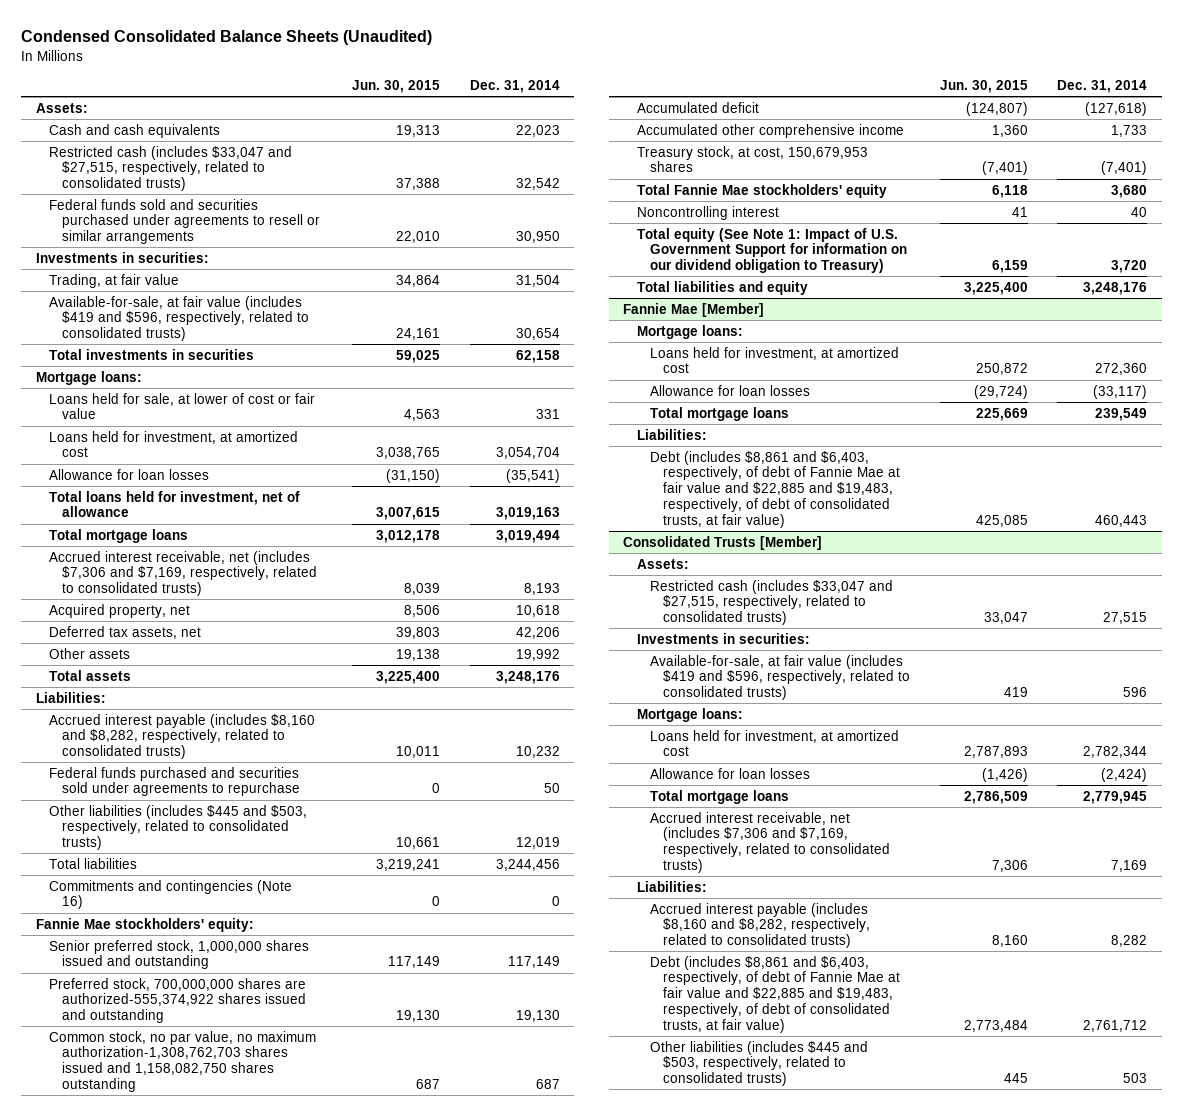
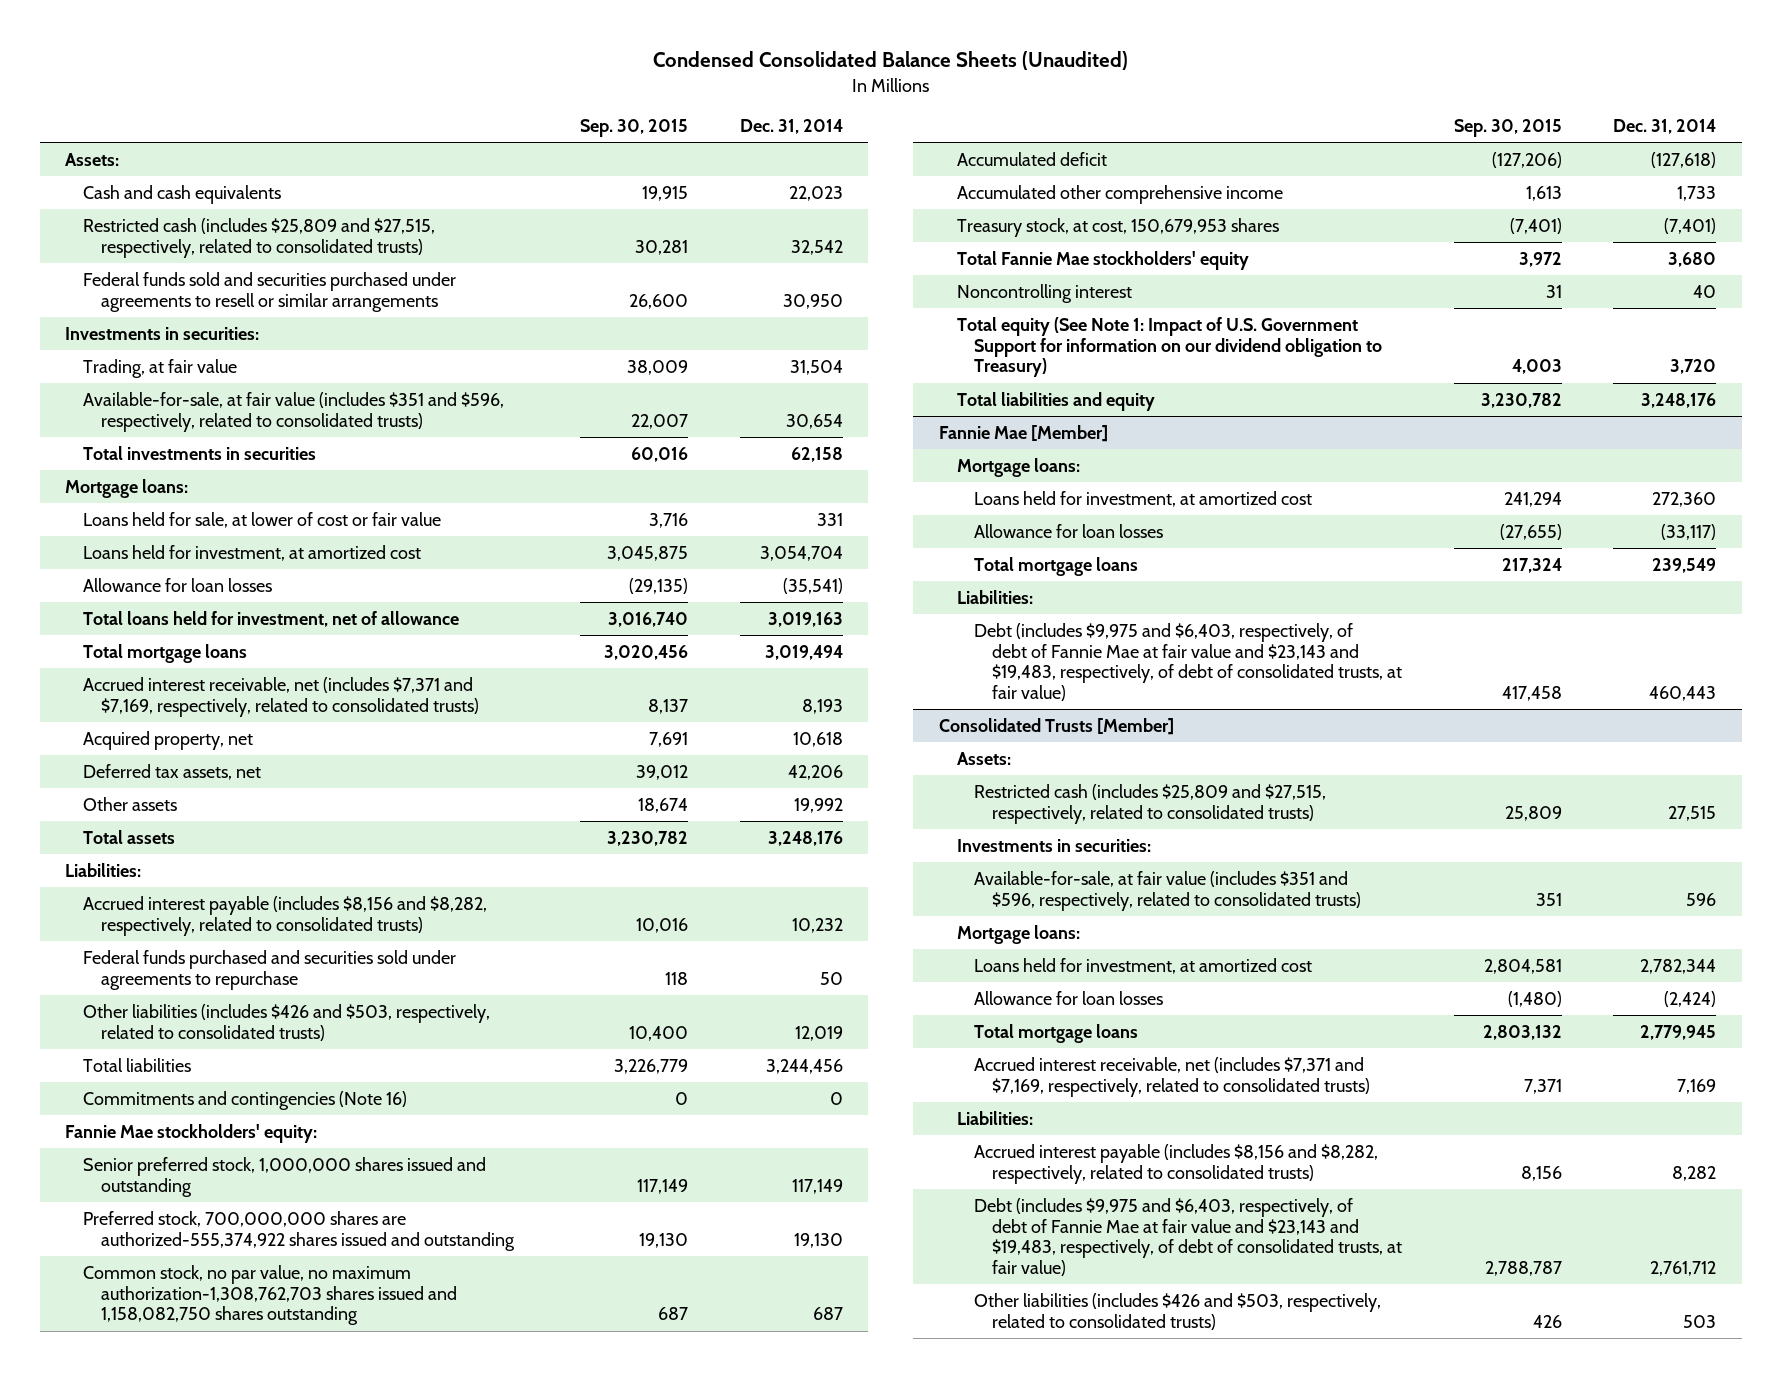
- | Jun. 30, 2015 | Dec. 31, 2014
+ | Sep. 30, 2015 | Dec. 31, 2014
- Restricted cash (includes $33,047 and $27,515, respectively, related to consolidated trusts) | 37,388 | 32,542
+ Restricted cash (includes $25,809 and $27,515, respectively, related to consolidated trusts) | 30,281 | 32,542
- Available-for-sale, at fair value (includes $419 and $596, respectively, related to consolidated trusts) | 24,161 | 30,654
+ Available-for-sale, at fair value (includes $351 and $596, respectively, related to consolidated trusts) | 22,007 | 30,654
- Accrued interest receivable, net (includes $7,306 and $7,169, respectively, related to consolidated trusts) | 8,039 | 8,193
+ Accrued interest receivable, net (includes $7,371 and $7,169, respectively, related to consolidated trusts) | 8,137 | 8,193
- Accrued interest payable (includes $8,160 and $8,282, respectively, related to consolidated trusts) | 10,011 | 10,232
+ Accrued interest payable (includes $8,156 and $8,282, respectively, related to consolidated trusts) | 10,016 | 10,232
- Other liabilities (includes $445 and $503, respectively, related to consolidated trusts) | 10,661 | 12,019
+ Other liabilities (includes $426 and $503, respectively, related to consolidated trusts) | 10,400 | 12,019
@ Fannie Mae [Member]
- Debt (includes $8,861 and $6,403, respectively, of debt of Fannie Mae at fair value and $22,885 and $19,483, respectively, of debt of consolidated trusts, at fair value) | 425,085 | 460,443
+ Debt (includes $9,975 and $6,403, respectively, of debt of Fannie Mae at fair value and $23,143 and $19,483, respectively, of debt of consolidated trusts, at fair value) | 417,458 | 460,443
@ Consolidated Trusts [Member]
- Restricted cash (includes $33,047 and $27,515, respectively, related to consolidated trusts) | 33,047 | 27,515
+ Restricted cash (includes $25,809 and $27,515, respectively, related to consolidated trusts) | 25,809 | 27,515
- Available-for-sale, at fair value (includes $419 and $596, respectively, related to consolidated trusts) | 419 | 596
+ Available-for-sale, at fair value (includes $351 and $596, respectively, related to consolidated trusts) | 351 | 596
- Accrued interest receivable, net (includes $7,306 and $7,169, respectively, related to consolidated trusts) | 7,306 | 7,169
+ Accrued interest receivable, net (includes $7,371 and $7,169, respectively, related to consolidated trusts) | 7,371 | 7,169
- Accrued interest payable (includes $8,160 and $8,282, respectively, related to consolidated trusts) | 8,160 | 8,282
- Debt (includes $8,861 and $6,403, respectively, of debt of Fannie Mae at fair value and $22,885 and $19,483, respectively, of debt of consolidated trusts, at fair value) | 2,773,484 | 2,761,712
- Other liabilities (includes $445 and $503, respectively, related to consolidated trusts) | 445 | 503
+ Accrued interest payable (includes $8,156 and $8,282, respectively, related to consolidated trusts) | 8,156 | 8,282
+ Debt (includes $9,975 and $6,403, respectively, of debt of Fannie Mae at fair value and $23,143 and $19,483, respectively, of debt of consolidated trusts, at fair value) | 2,788,787 | 2,761,712
+ Other liabilities (includes $426 and $503, respectively, related to consolidated trusts) | 426 | 503

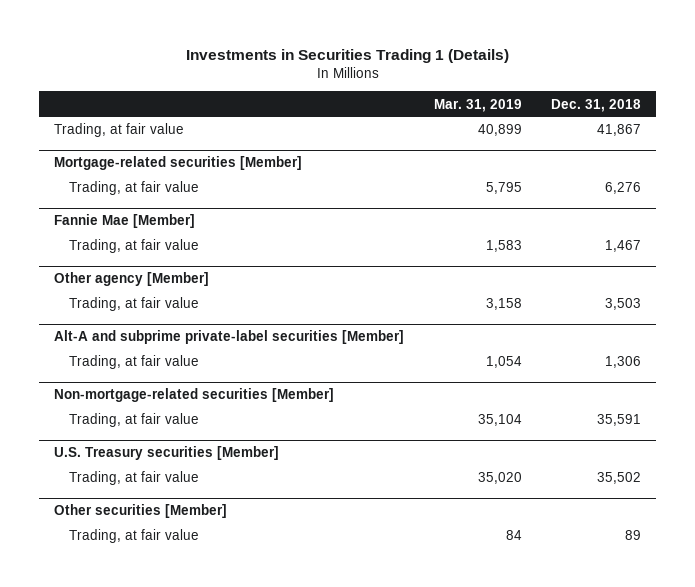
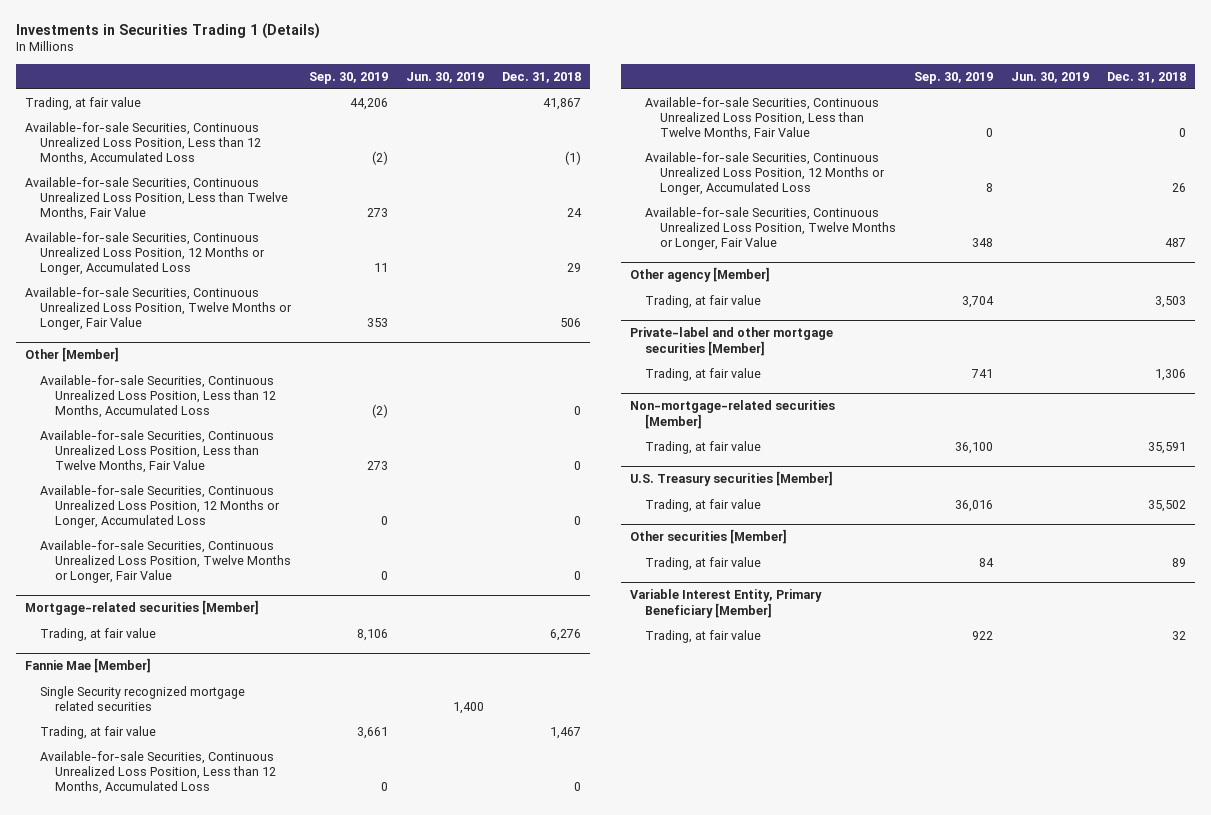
- | Mar. 31, 2019 | Dec. 31, 2018
+ | Sep. 30, 2019 | Jun. 30, 2019 | Dec. 31, 2018
+ Available-for-sale Securities, Continuous Unrealized Loss Position, Less than 12 Months, Accumulated Loss | (2) | | (1)
+ Available-for-sale Securities, Continuous Unrealized Loss Position, Less than Twelve Months, Fair Value | 273 | | 24
+ Available-for-sale Securities, Continuous Unrealized Loss Position, 12 Months or Longer, Accumulated Loss | 11 | | 29
+ Available-for-sale Securities, Continuous Unrealized Loss Position, Twelve Months or Longer, Fair Value | 353 | | 506
+ Other [Member]
+ Available-for-sale Securities, Continuous Unrealized Loss Position, Less than 12 Months, Accumulated Loss | (2) | | 0
+ Available-for-sale Securities, Continuous Unrealized Loss Position, Less than Twelve Months, Fair Value | 273 | | 0
+ Available-for-sale Securities, Continuous Unrealized Loss Position, 12 Months or Longer, Accumulated Loss | 0 | | 0
+ Available-for-sale Securities, Continuous Unrealized Loss Position, Twelve Months or Longer, Fair Value | 0 | | 0
@ Fannie Mae [Member]
+ Single Security recognized mortgage related securities | | 1,400 |
+ Available-for-sale Securities, Continuous Unrealized Loss Position, Less than 12 Months, Accumulated Loss | 0 | | 0
+ Available-for-sale Securities, Continuous Unrealized Loss Position, Less than Twelve Months, Fair Value | 0 | | 0
+ Available-for-sale Securities, Continuous Unrealized Loss Position, 12 Months or Longer, Accumulated Loss | 8 | | 26
+ Available-for-sale Securities, Continuous Unrealized Loss Position, Twelve Months or Longer, Fair Value | 348 | | 487
- Alt-A and subprime private-label securities [Member]
+ Private-label and other mortgage securities [Member]
+ Variable Interest Entity, Primary Beneficiary [Member]
+ Trading, at fair value | 922 | | 32

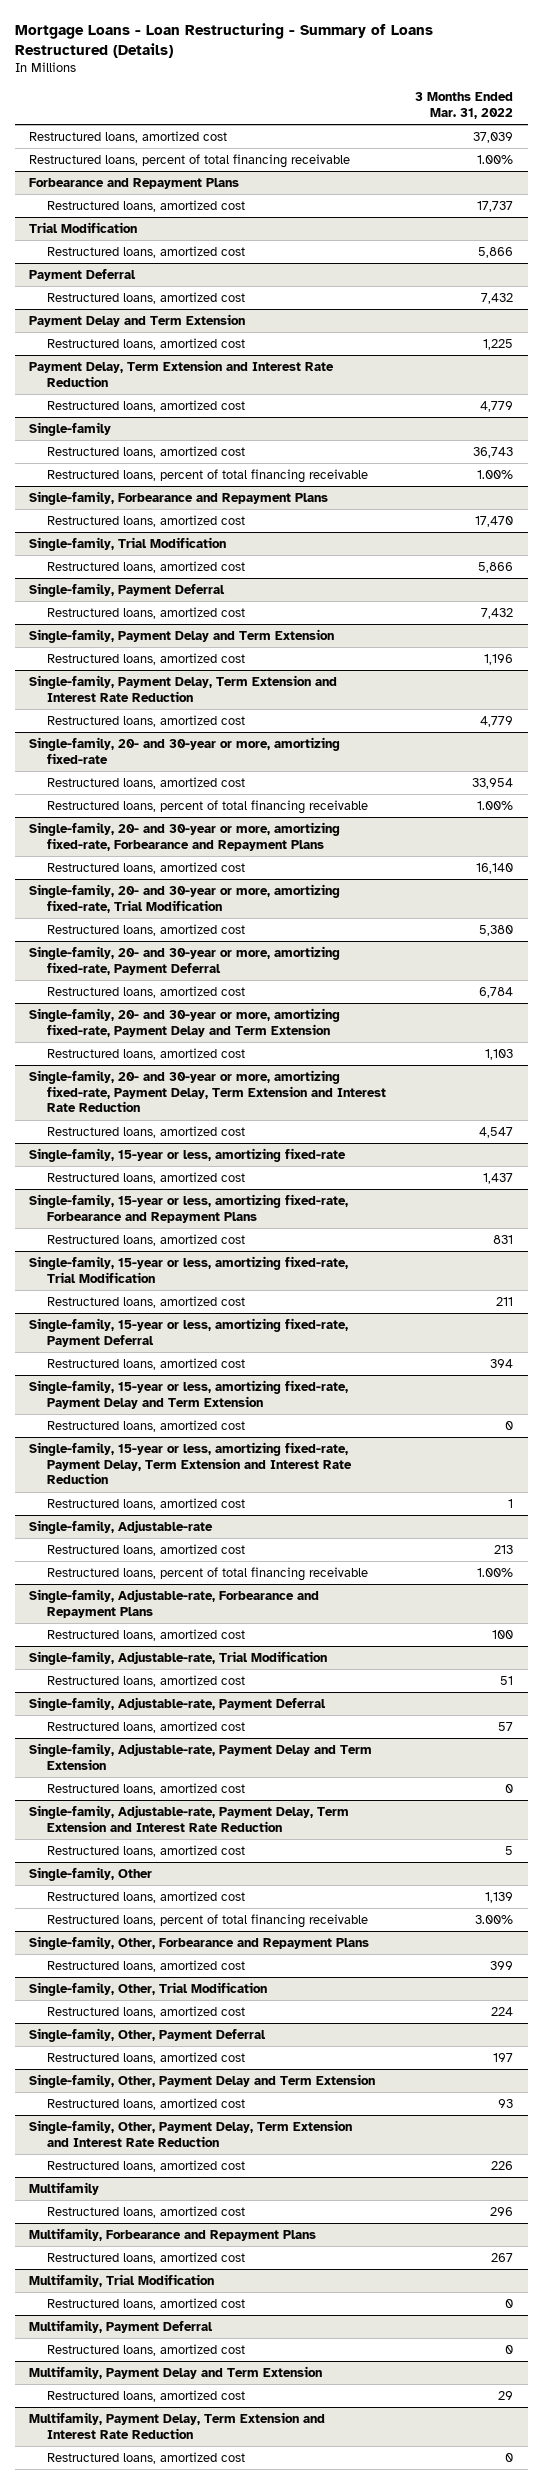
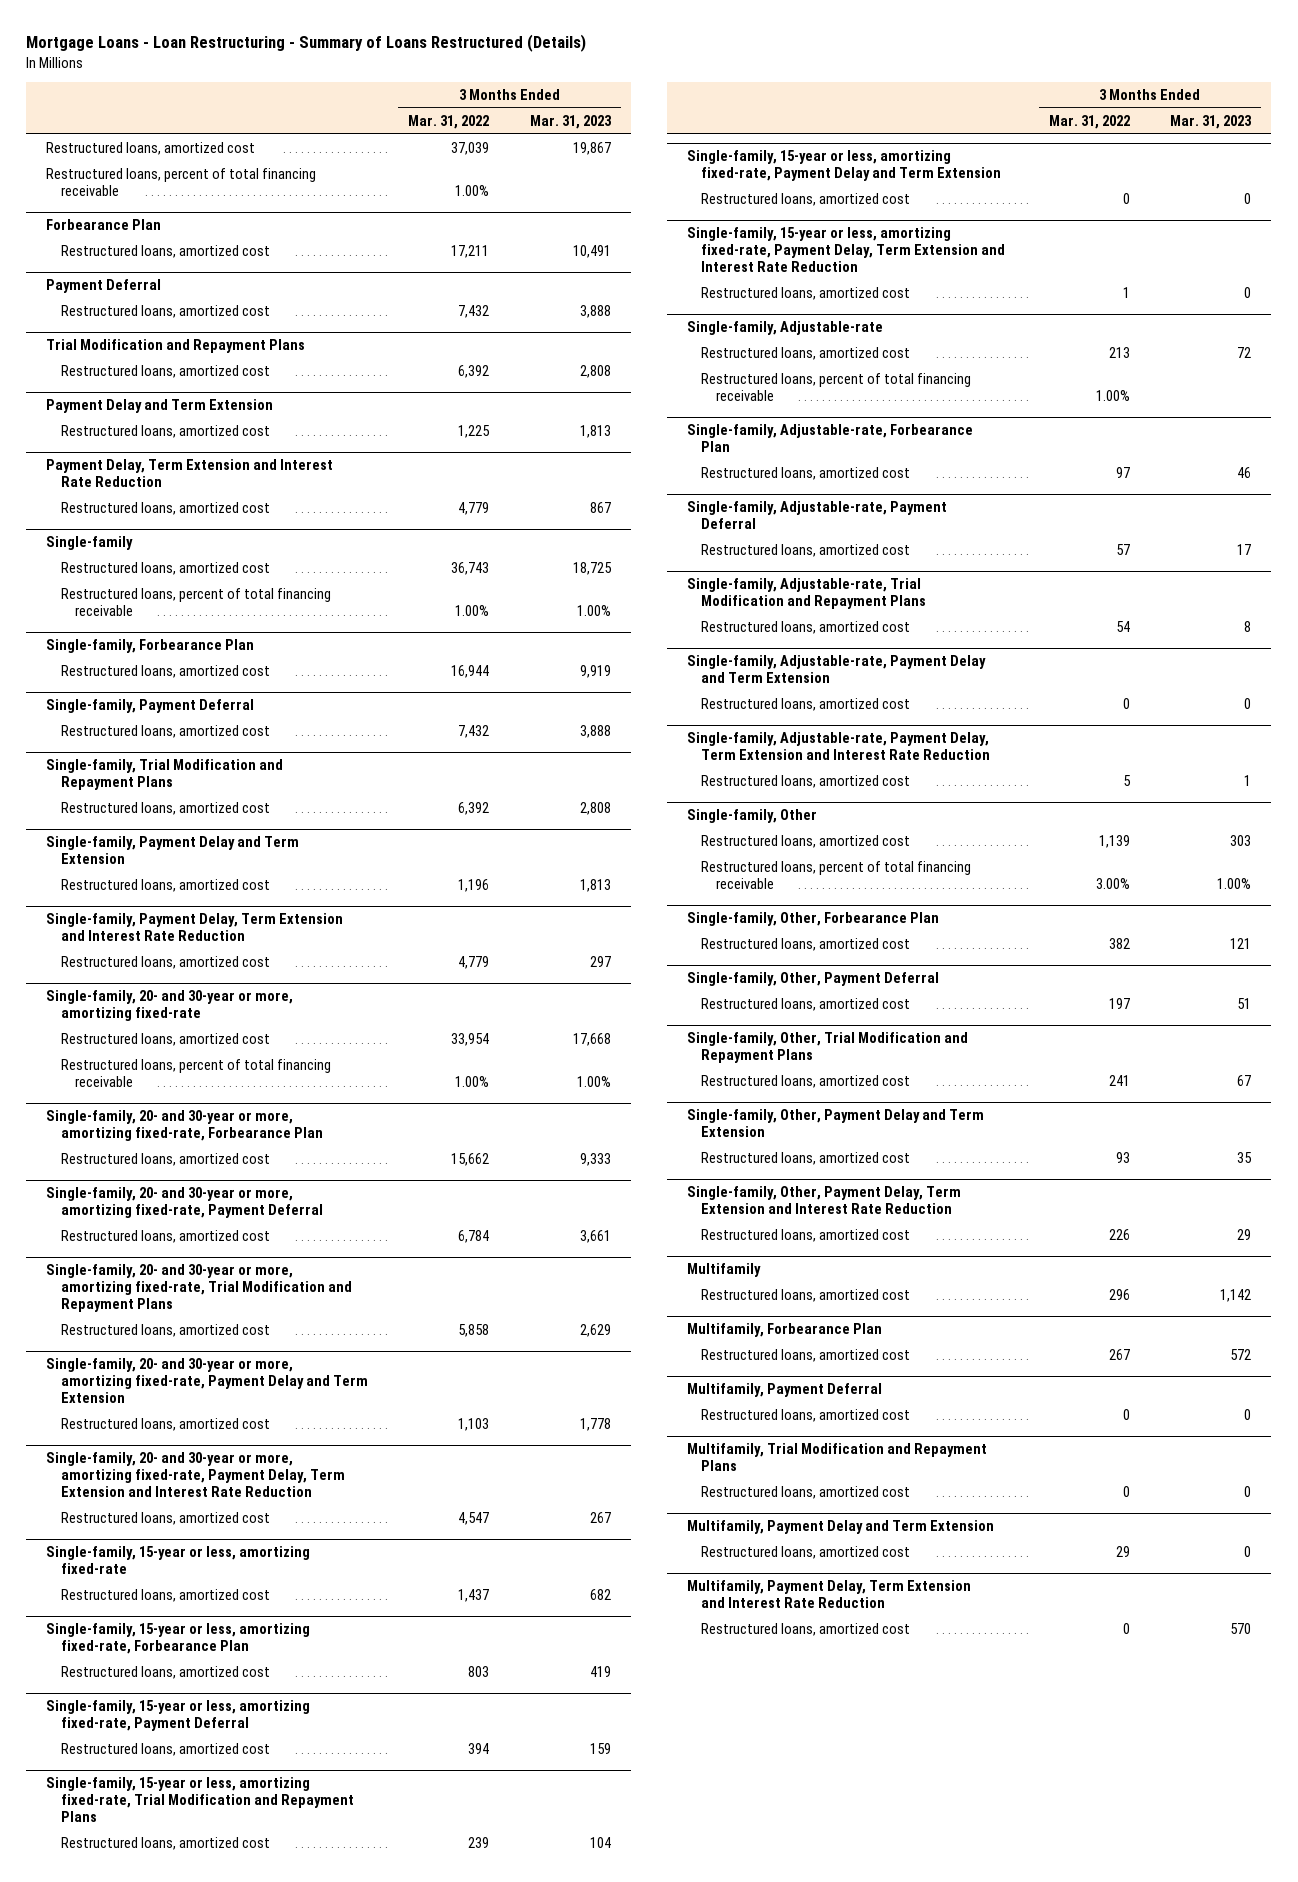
- | 3 Months Ended Mar. 31, 2022
+ | 3 Months Ended Mar. 31, 2022 | 3 Months Ended Mar. 31, 2023
- Forbearance and Repayment Plans
- Restructured loans, amortized cost | 17,737
- Trial Modification
- Restructured loans, amortized cost | 5,866
+ Forbearance Plan
+ Restructured loans, amortized cost | 17,211 | 10,491
+ Trial Modification and Repayment Plans
+ Restructured loans, amortized cost | 6,392 | 2,808
- Single-family, Forbearance and Repayment Plans
- Restructured loans, amortized cost | 17,470
- Single-family, Trial Modification
- Restructured loans, amortized cost | 5,866
+ Single-family, Forbearance Plan
+ Restructured loans, amortized cost | 16,944 | 9,919
+ Single-family, Trial Modification and Repayment Plans
+ Restructured loans, amortized cost | 6,392 | 2,808
- Single-family, 20- and 30-year or more, amortizing fixed-rate, Forbearance and Repayment Plans
- Restructured loans, amortized cost | 16,140
- Single-family, 20- and 30-year or more, amortizing fixed-rate, Trial Modification
- Restructured loans, amortized cost | 5,380
+ Single-family, 20- and 30-year or more, amortizing fixed-rate, Forbearance Plan
+ Restructured loans, amortized cost | 15,662 | 9,333
+ Single-family, 20- and 30-year or more, amortizing fixed-rate, Trial Modification and Repayment Plans
+ Restructured loans, amortized cost | 5,858 | 2,629
- Single-family, 15-year or less, amortizing fixed-rate, Forbearance and Repayment Plans
- Restructured loans, amortized cost | 831
- Single-family, 15-year or less, amortizing fixed-rate, Trial Modification
- Restructured loans, amortized cost | 211
+ Single-family, 15-year or less, amortizing fixed-rate, Forbearance Plan
+ Restructured loans, amortized cost | 803 | 419
+ Single-family, 15-year or less, amortizing fixed-rate, Trial Modification and Repayment Plans
+ Restructured loans, amortized cost | 239 | 104
- Single-family, Adjustable-rate, Forbearance and Repayment Plans
- Restructured loans, amortized cost | 100
- Single-family, Adjustable-rate, Trial Modification
- Restructured loans, amortized cost | 51
+ Single-family, Adjustable-rate, Forbearance Plan
+ Restructured loans, amortized cost | 97 | 46
+ Single-family, Adjustable-rate, Trial Modification and Repayment Plans
+ Restructured loans, amortized cost | 54 | 8
- Single-family, Other, Forbearance and Repayment Plans
- Restructured loans, amortized cost | 399
- Single-family, Other, Trial Modification
- Restructured loans, amortized cost | 224
+ Single-family, Other, Forbearance Plan
+ Restructured loans, amortized cost | 382 | 121
+ Single-family, Other, Trial Modification and Repayment Plans
+ Restructured loans, amortized cost | 241 | 67
- Multifamily, Forbearance and Repayment Plans
+ Multifamily, Forbearance Plan
- Multifamily, Trial Modification
- Restructured loans, amortized cost | 0
+ Multifamily, Trial Modification and Repayment Plans
+ Restructured loans, amortized cost | 0 | 0

